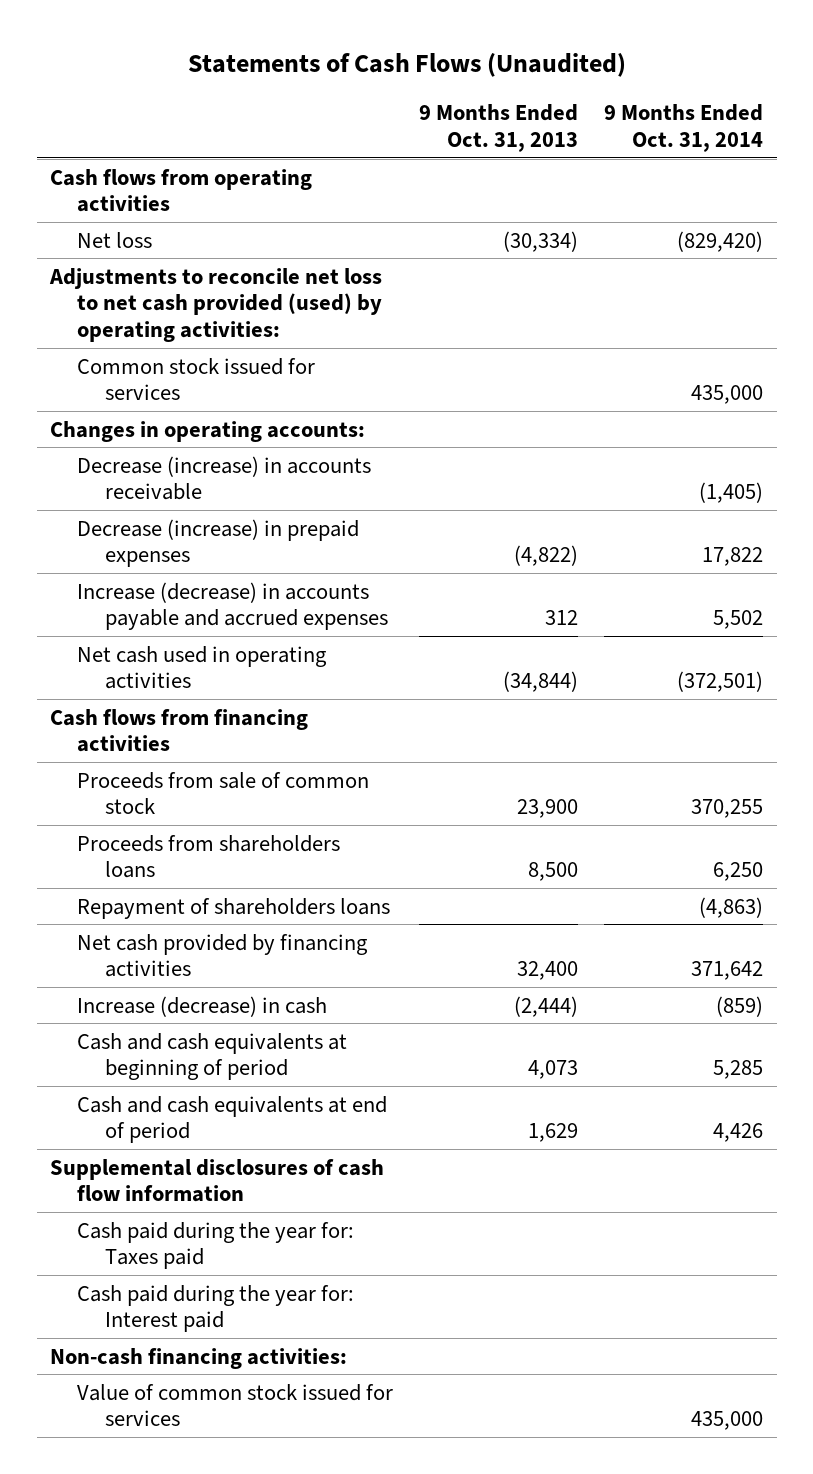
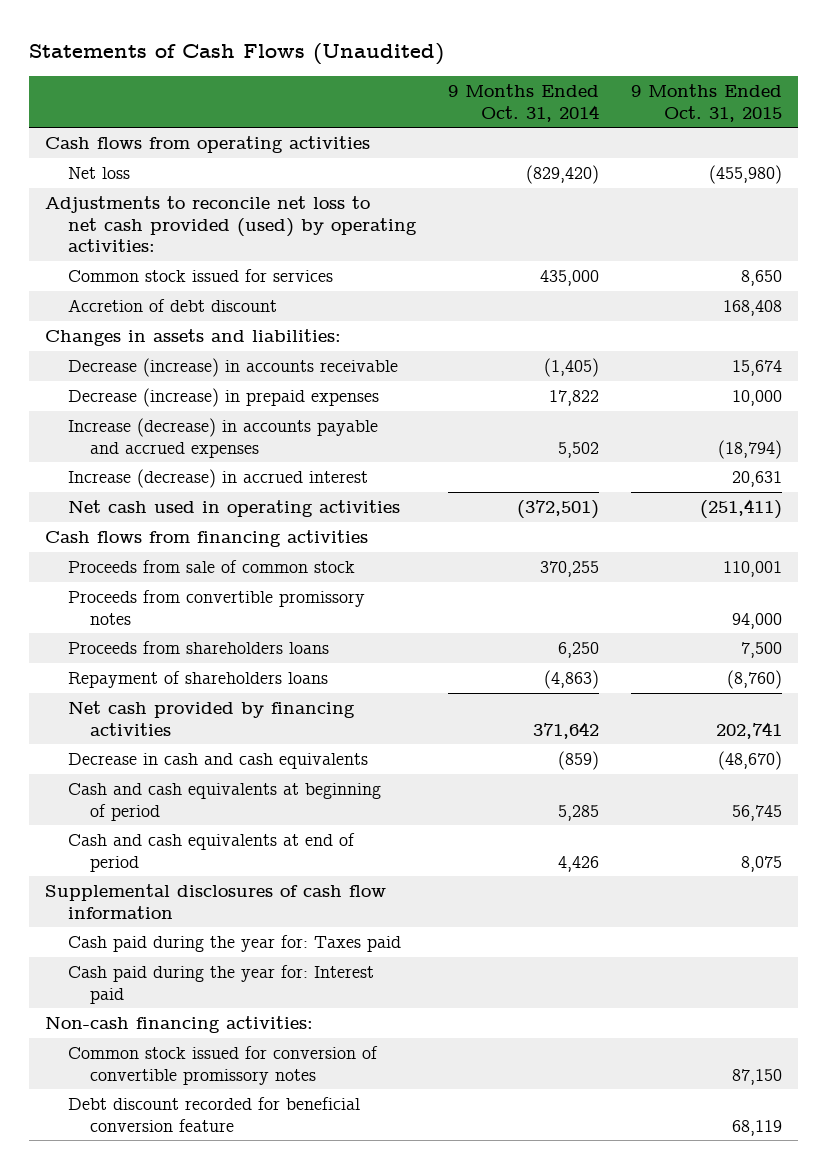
- | 9 Months Ended Oct. 31, 2013 | 9 Months Ended Oct. 31, 2014
+ | 9 Months Ended Oct. 31, 2014 | 9 Months Ended Oct. 31, 2015
- Changes in operating accounts:
+ Accretion of debt discount | | 168,408
+ Changes in assets and liabilities:
+ Increase (decrease) in accrued interest | | 20,631
+ Proceeds from convertible promissory notes | | 94,000
- Increase (decrease) in cash | (2,444) | (859)
+ Decrease in cash and cash equivalents | (859) | (48,670)
- Value of common stock issued for services | | 435,000
+ Common stock issued for conversion of convertible promissory notes | | 87,150
+ Debt discount recorded for beneficial conversion feature | | 68,119

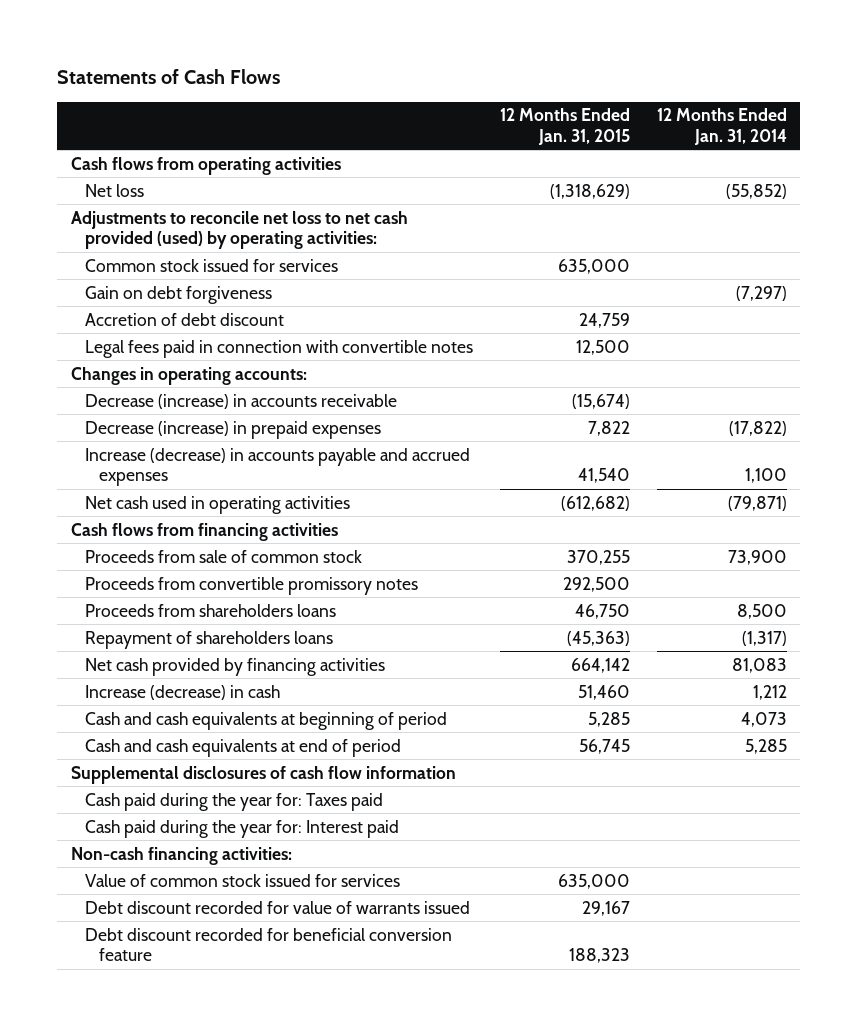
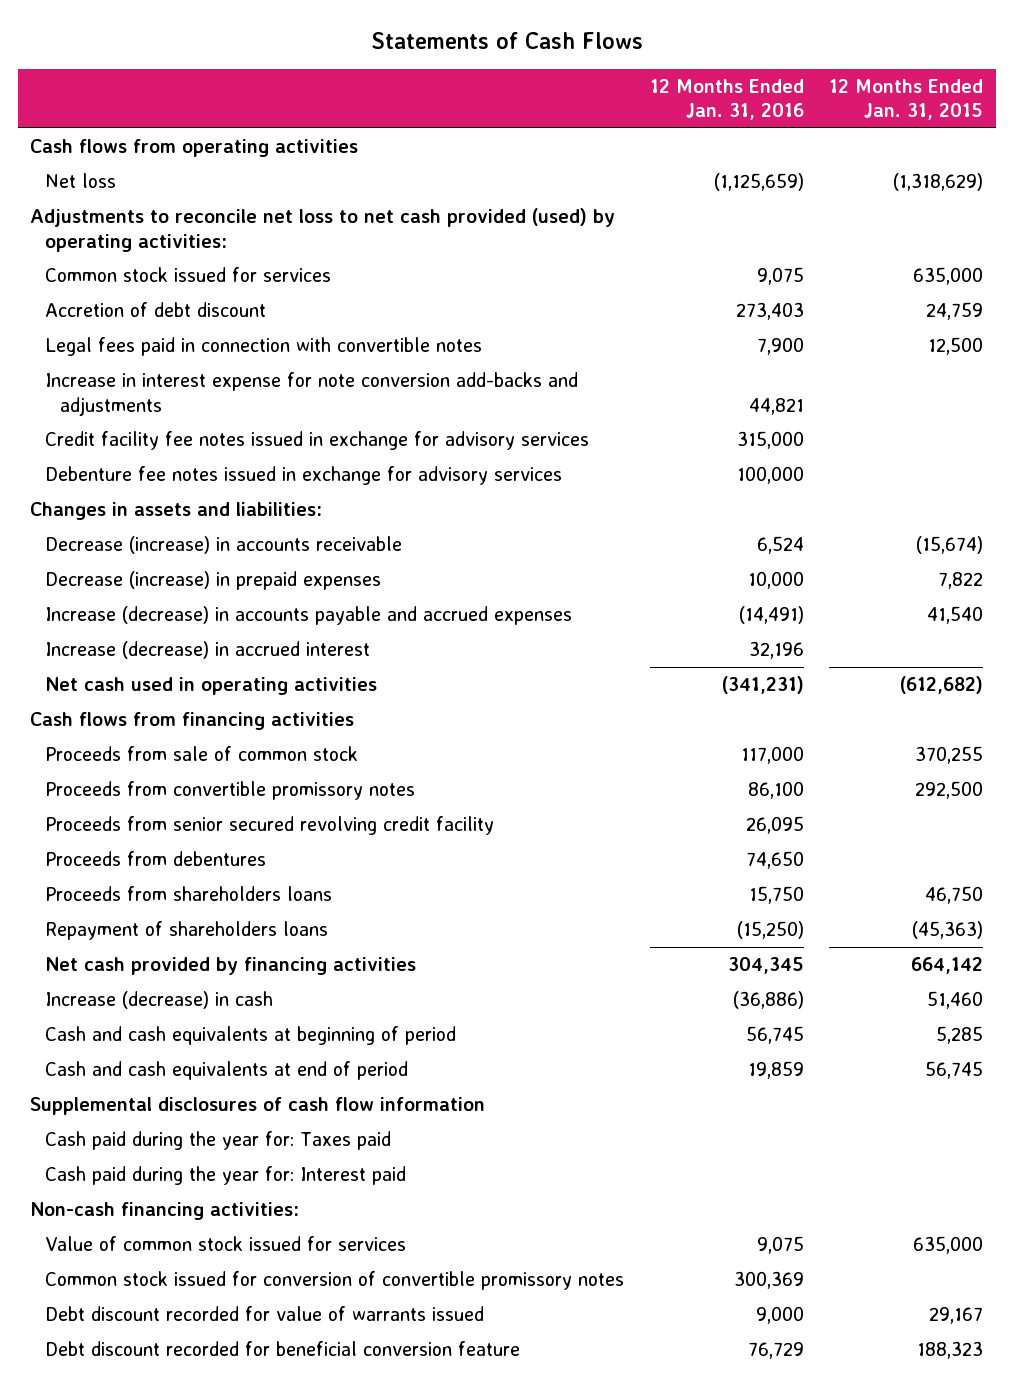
- | 12 Months Ended Jan. 31, 2015 | 12 Months Ended Jan. 31, 2014
+ | 12 Months Ended Jan. 31, 2016 | 12 Months Ended Jan. 31, 2015
- Gain on debt forgiveness | | (7,297)
- Changes in operating accounts:
+ Increase in interest expense for note conversion add-backs and adjustments | 44,821 |
+ Credit facility fee notes issued in exchange for advisory services | 315,000 |
+ Debenture fee notes issued in exchange for advisory services | 100,000 |
+ Changes in assets and liabilities:
+ Increase (decrease) in accrued interest | 32,196 |
+ Proceeds from senior secured revolving credit facility | 26,095 |
+ Proceeds from debentures | 74,650 |
+ Common stock issued for conversion of convertible promissory notes | 300,369 |

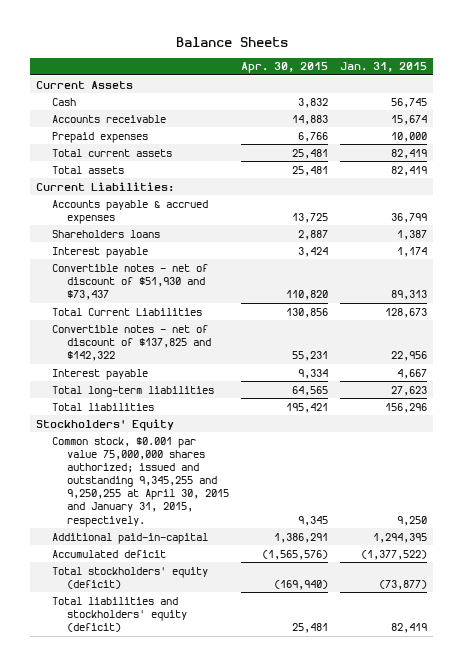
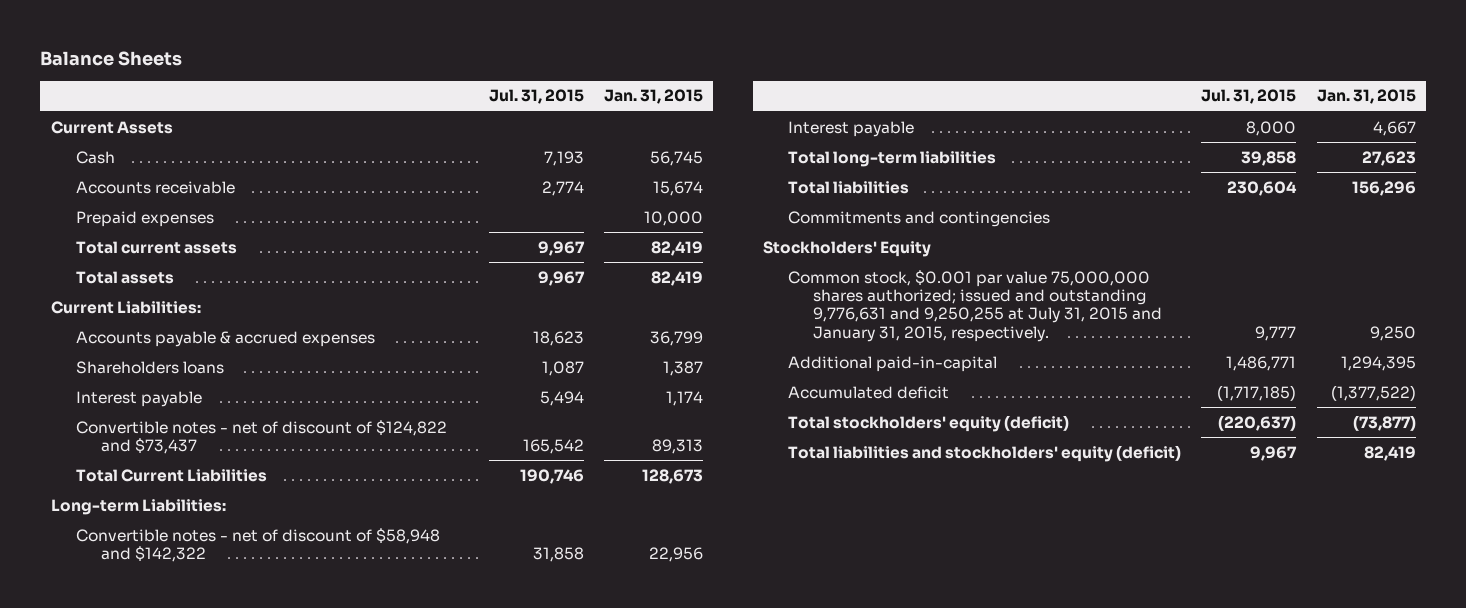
- | Apr. 30, 2015 | Jan. 31, 2015
+ | Jul. 31, 2015 | Jan. 31, 2015
- Convertible notes - net of discount of $51,930 and $73,437 | 110,820 | 89,313
+ Convertible notes - net of discount of $124,822 and $73,437 | 165,542 | 89,313
- Convertible notes - net of discount of $137,825 and $142,322 | 55,231 | 22,956
+ Long-term Liabilities:
+ Convertible notes - net of discount of $58,948 and $142,322 | 31,858 | 22,956
+ Commitments and contingencies
- Common stock, $0.001 par value 75,000,000 shares authorized; issued and outstanding 9,345,255 and 9,250,255 at April 30, 2015 and January 31, 2015, respectively. | 9,345 | 9,250
+ Common stock, $0.001 par value 75,000,000 shares authorized; issued and outstanding 9,776,631 and 9,250,255 at July 31, 2015 and January 31, 2015, respectively. | 9,777 | 9,250

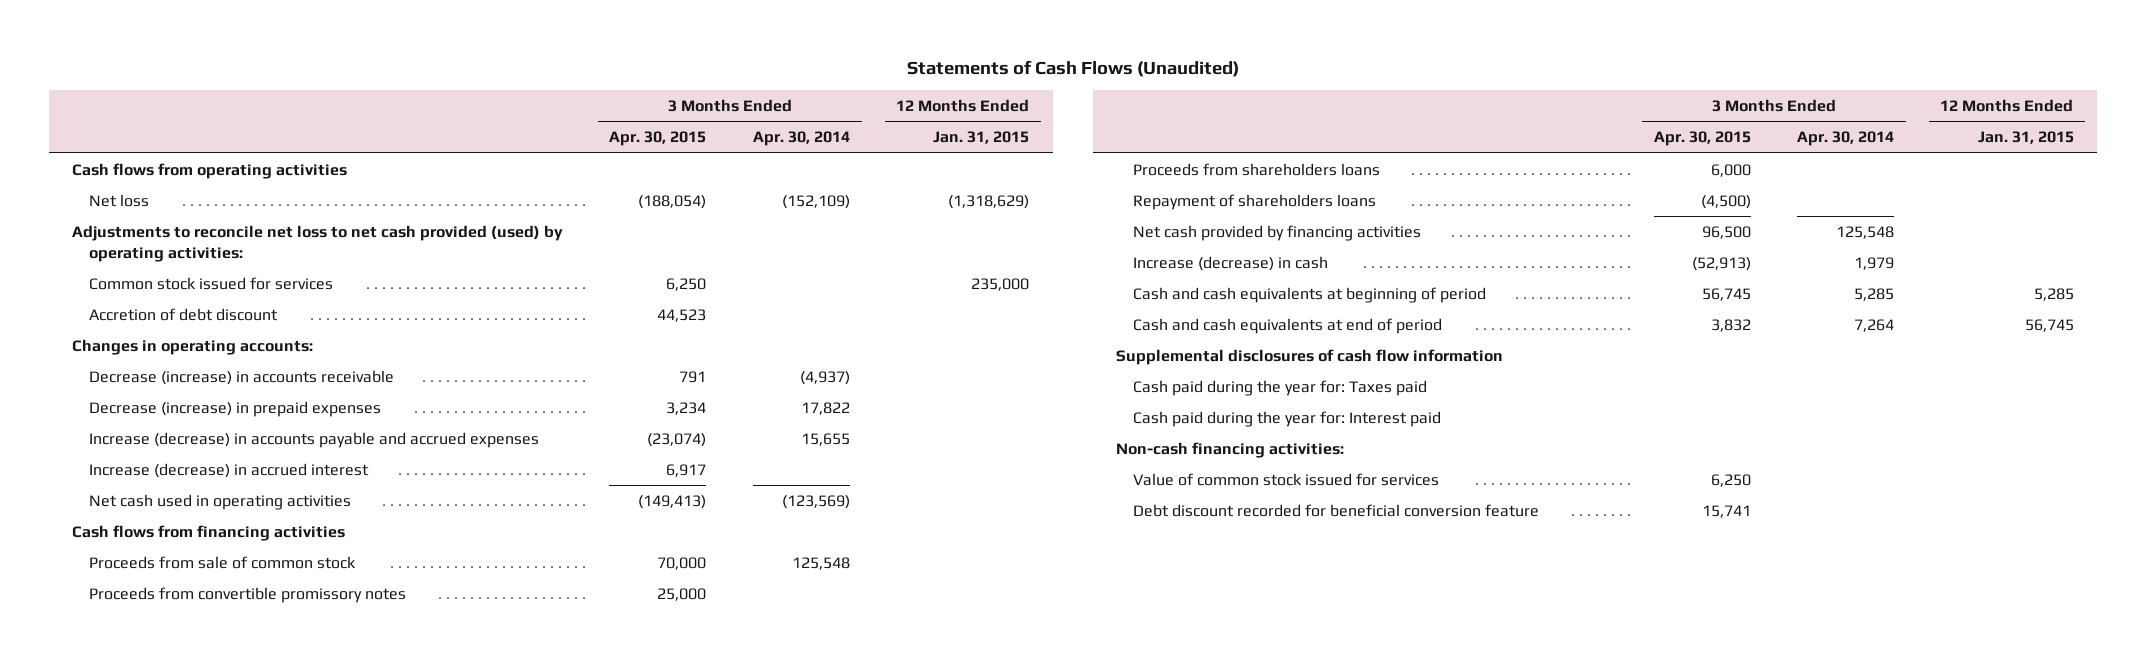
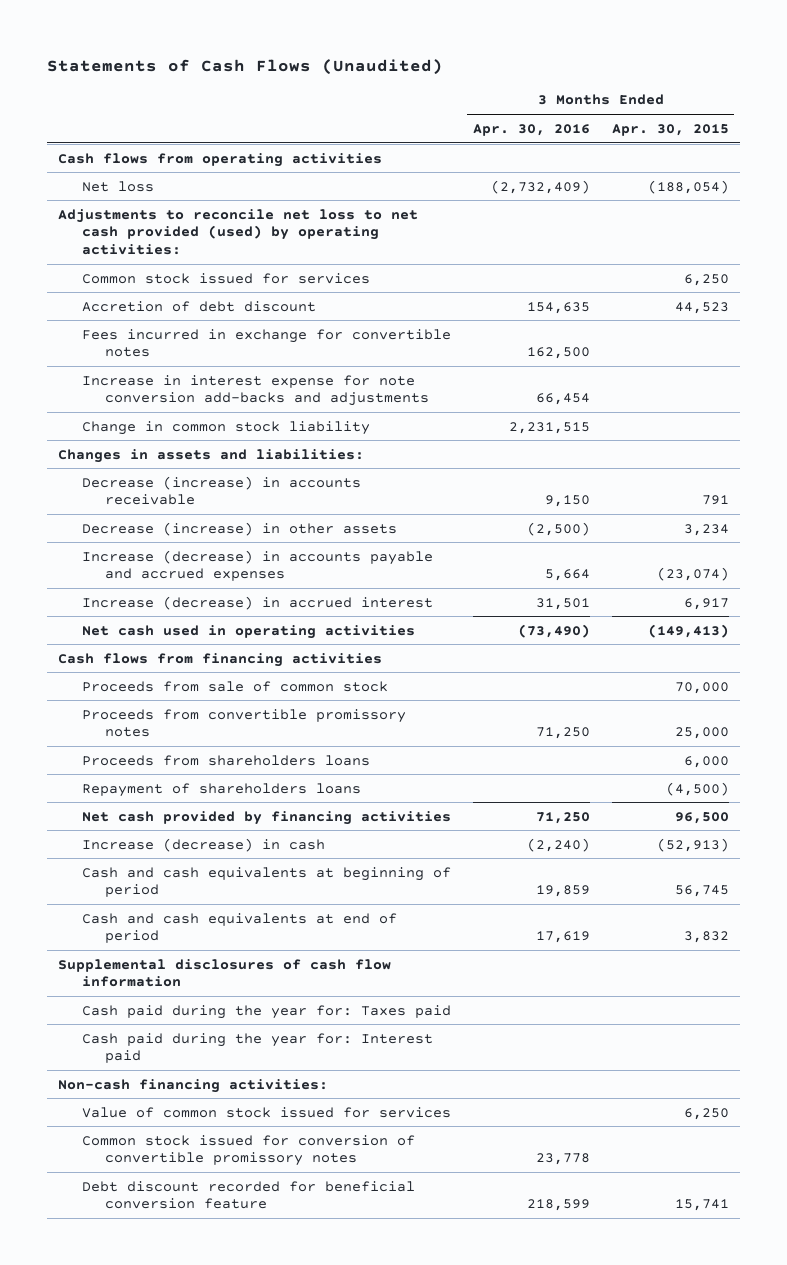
- | 3 Months Ended Apr. 30, 2015 | 3 Months Ended Apr. 30, 2014 | 12 Months Ended Jan. 31, 2015
+ | 3 Months Ended Apr. 30, 2016 | 3 Months Ended Apr. 30, 2015
- Changes in operating accounts:
+ Fees incurred in exchange for convertible notes | 162,500 |
+ Increase in interest expense for note conversion add-backs and adjustments | 66,454 |
+ Change in common stock liability | 2,231,515 |
+ Changes in assets and liabilities:
- Decrease (increase) in prepaid expenses | 3,234 | 17,822 |
+ Decrease (increase) in other assets | (2,500) | 3,234
+ Common stock issued for conversion of convertible promissory notes | 23,778 |

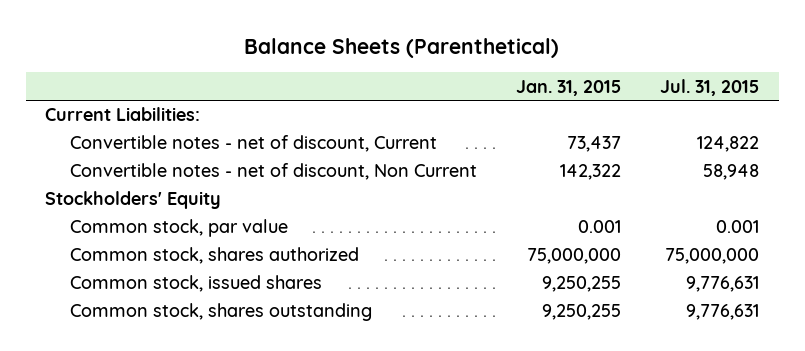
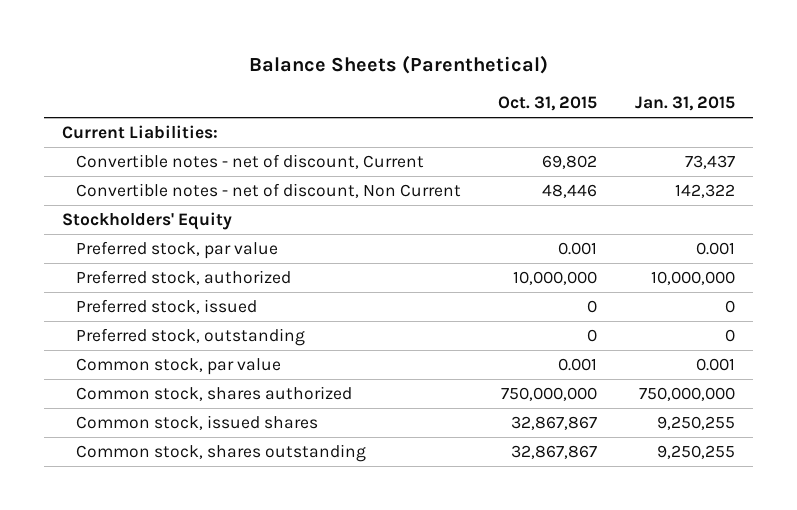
- | Jan. 31, 2015 | Jul. 31, 2015
+ | Oct. 31, 2015 | Jan. 31, 2015
+ Preferred stock, par value | 0.001 | 0.001
+ Preferred stock, authorized | 10,000,000 | 10,000,000
+ Preferred stock, issued | 0 | 0
+ Preferred stock, outstanding | 0 | 0
- Common stock, shares authorized | 75,000,000 | 75,000,000
+ Common stock, shares authorized | 750,000,000 | 750,000,000

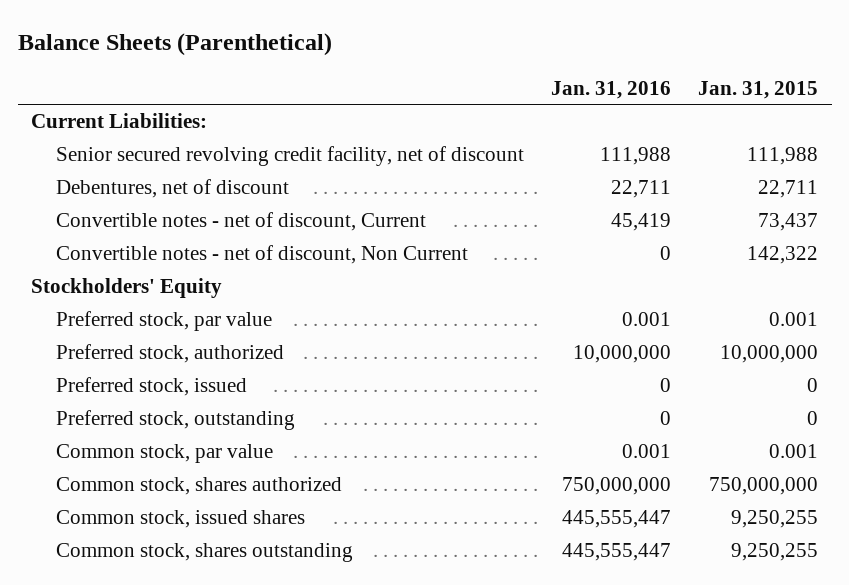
- | Oct. 31, 2015 | Jan. 31, 2015
+ | Jan. 31, 2016 | Jan. 31, 2015
+ Senior secured revolving credit facility, net of discount | 111,988 | 111,988
+ Debentures, net of discount | 22,711 | 22,711

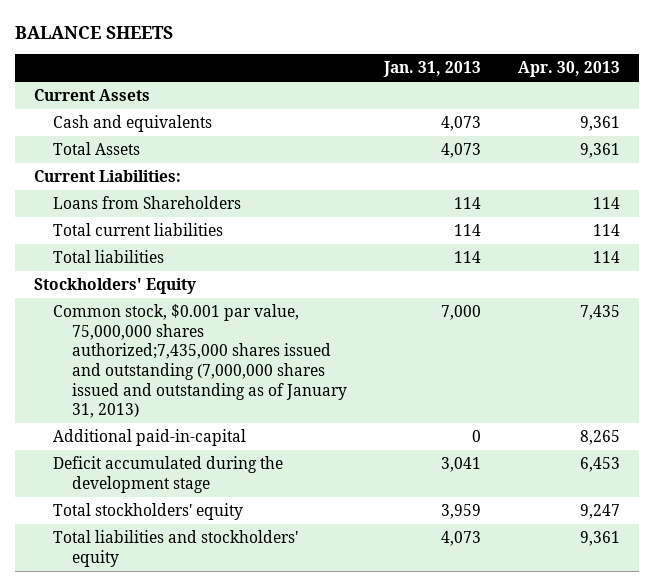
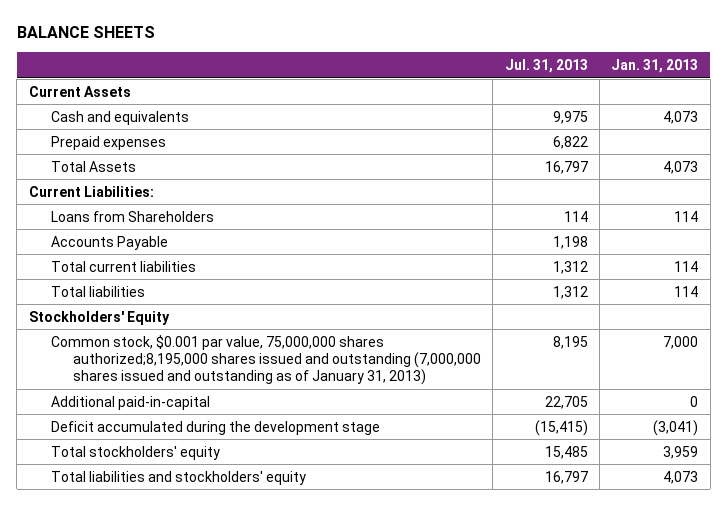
- | Jan. 31, 2013 | Apr. 30, 2013
+ | Jul. 31, 2013 | Jan. 31, 2013
+ Prepaid expenses | 6,822 |
+ Accounts Payable | 1,198 |
- Common stock, $0.001 par value, 75,000,000 shares authorized;7,435,000 shares issued and outstanding (7,000,000 shares issued and outstanding as of January 31, 2013) | 7,000 | 7,435
+ Common stock, $0.001 par value, 75,000,000 shares authorized;8,195,000 shares issued and outstanding (7,000,000 shares issued and outstanding as of January 31, 2013) | 8,195 | 7,000
- Deficit accumulated during the development stage | 3,041 | 6,453
+ Deficit accumulated during the development stage | (15,415) | (3,041)

